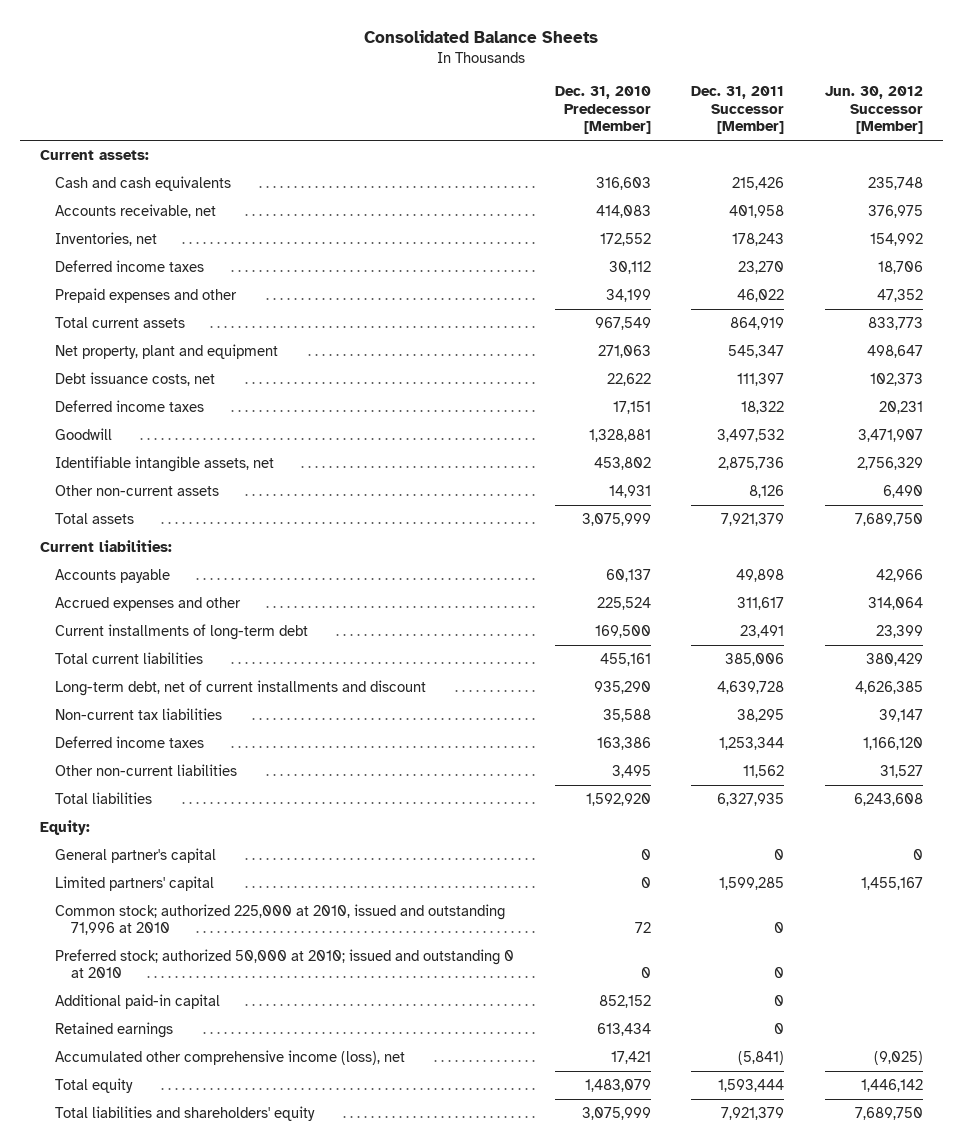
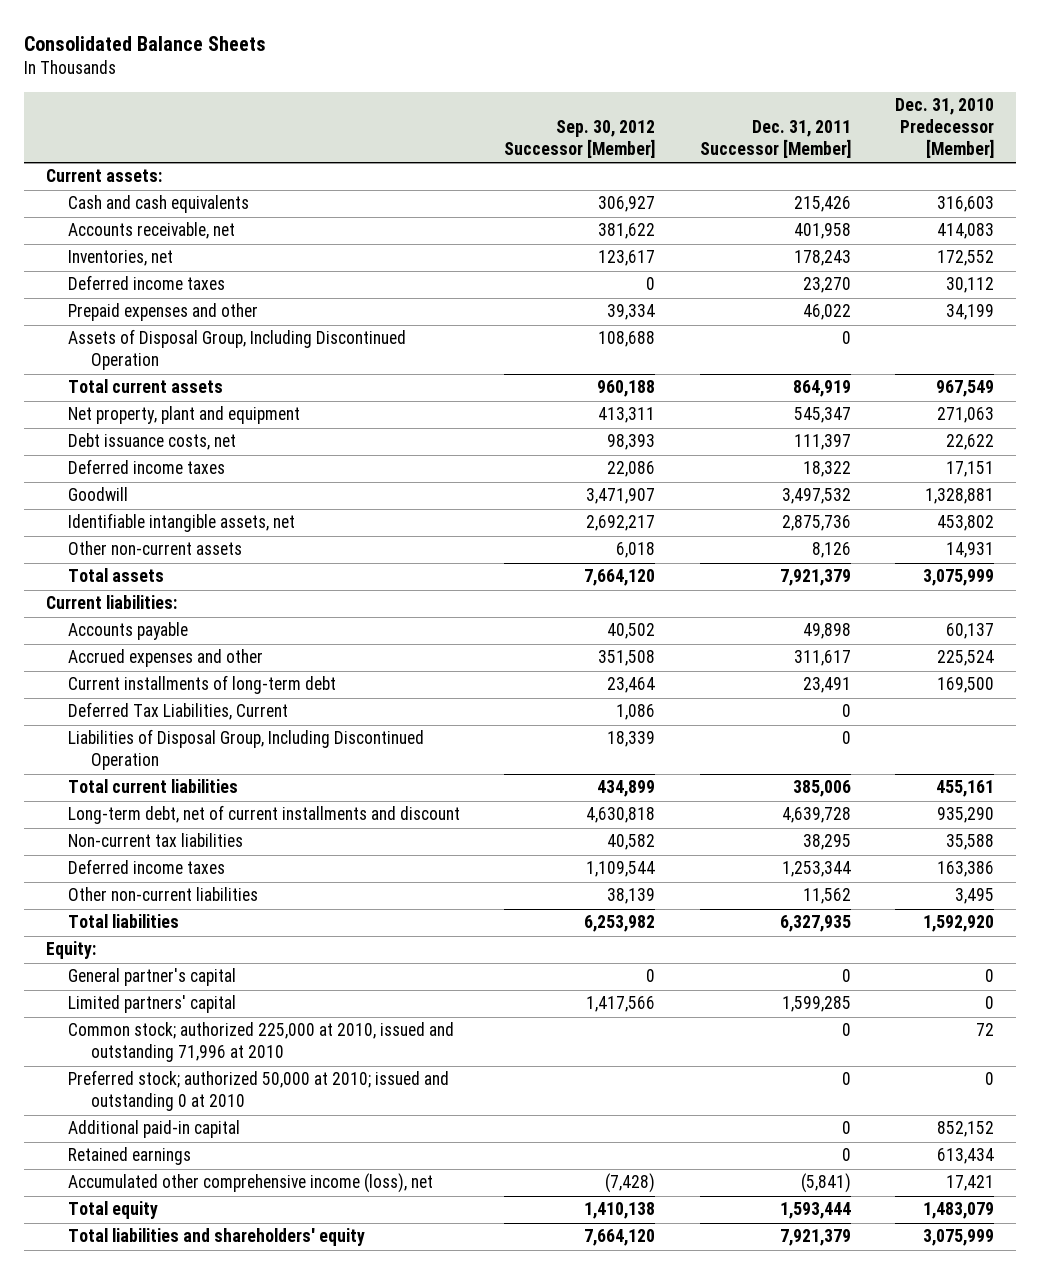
- | Dec. 31, 2010 Predecessor [Member] | Dec. 31, 2011 Successor [Member] | Jun. 30, 2012 Successor [Member]
+ | Sep. 30, 2012 Successor [Member] | Dec. 31, 2011 Successor [Member] | Dec. 31, 2010 Predecessor [Member]
+ Assets of Disposal Group, Including Discontinued Operation | 108,688 | 0 |
+ Deferred Tax Liabilities, Current | 1,086 | 0 |
+ Liabilities of Disposal Group, Including Discontinued Operation | 18,339 | 0 |

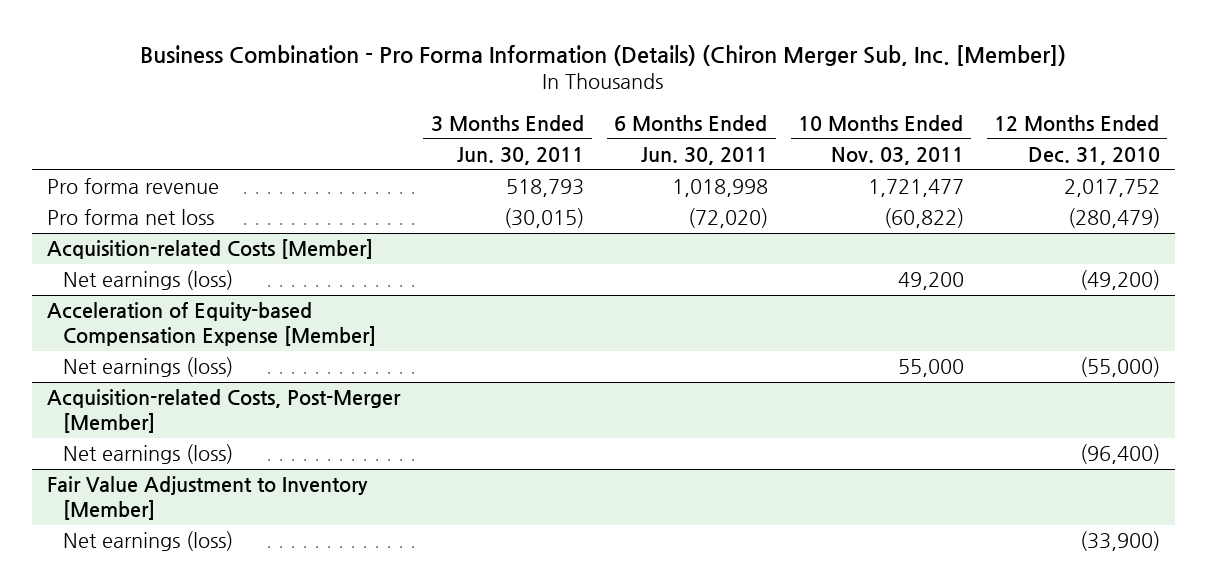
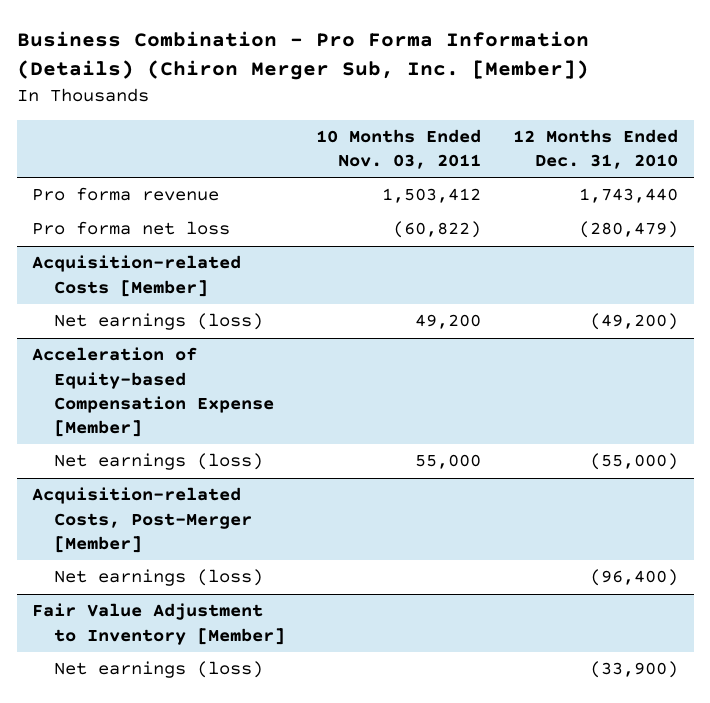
- | 3 Months Ended Jun. 30, 2011 | 6 Months Ended Jun. 30, 2011 | 10 Months Ended Nov. 03, 2011 | 12 Months Ended Dec. 31, 2010
+ | 10 Months Ended Nov. 03, 2011 | 12 Months Ended Dec. 31, 2010
- Pro forma revenue | 518,793 | 1,018,998 | 1,721,477 | 2,017,752
+ Pro forma revenue | 1,503,412 | 1,743,440

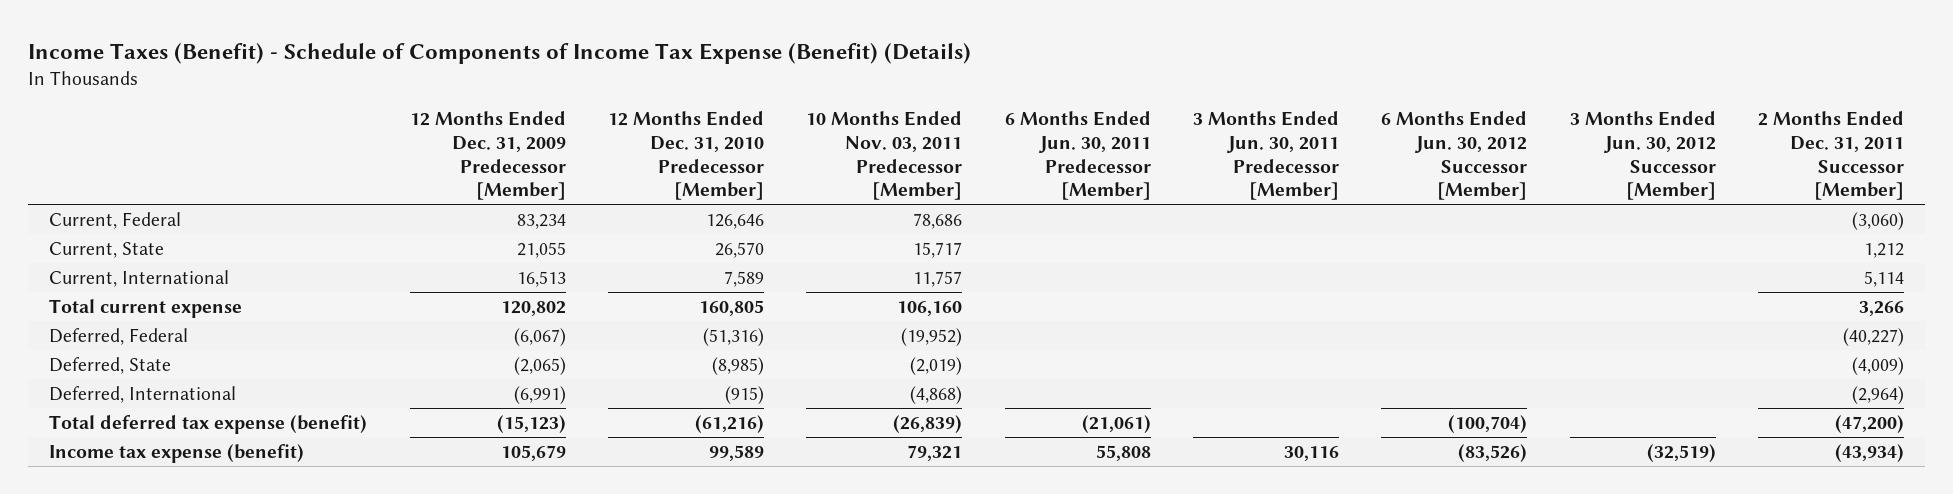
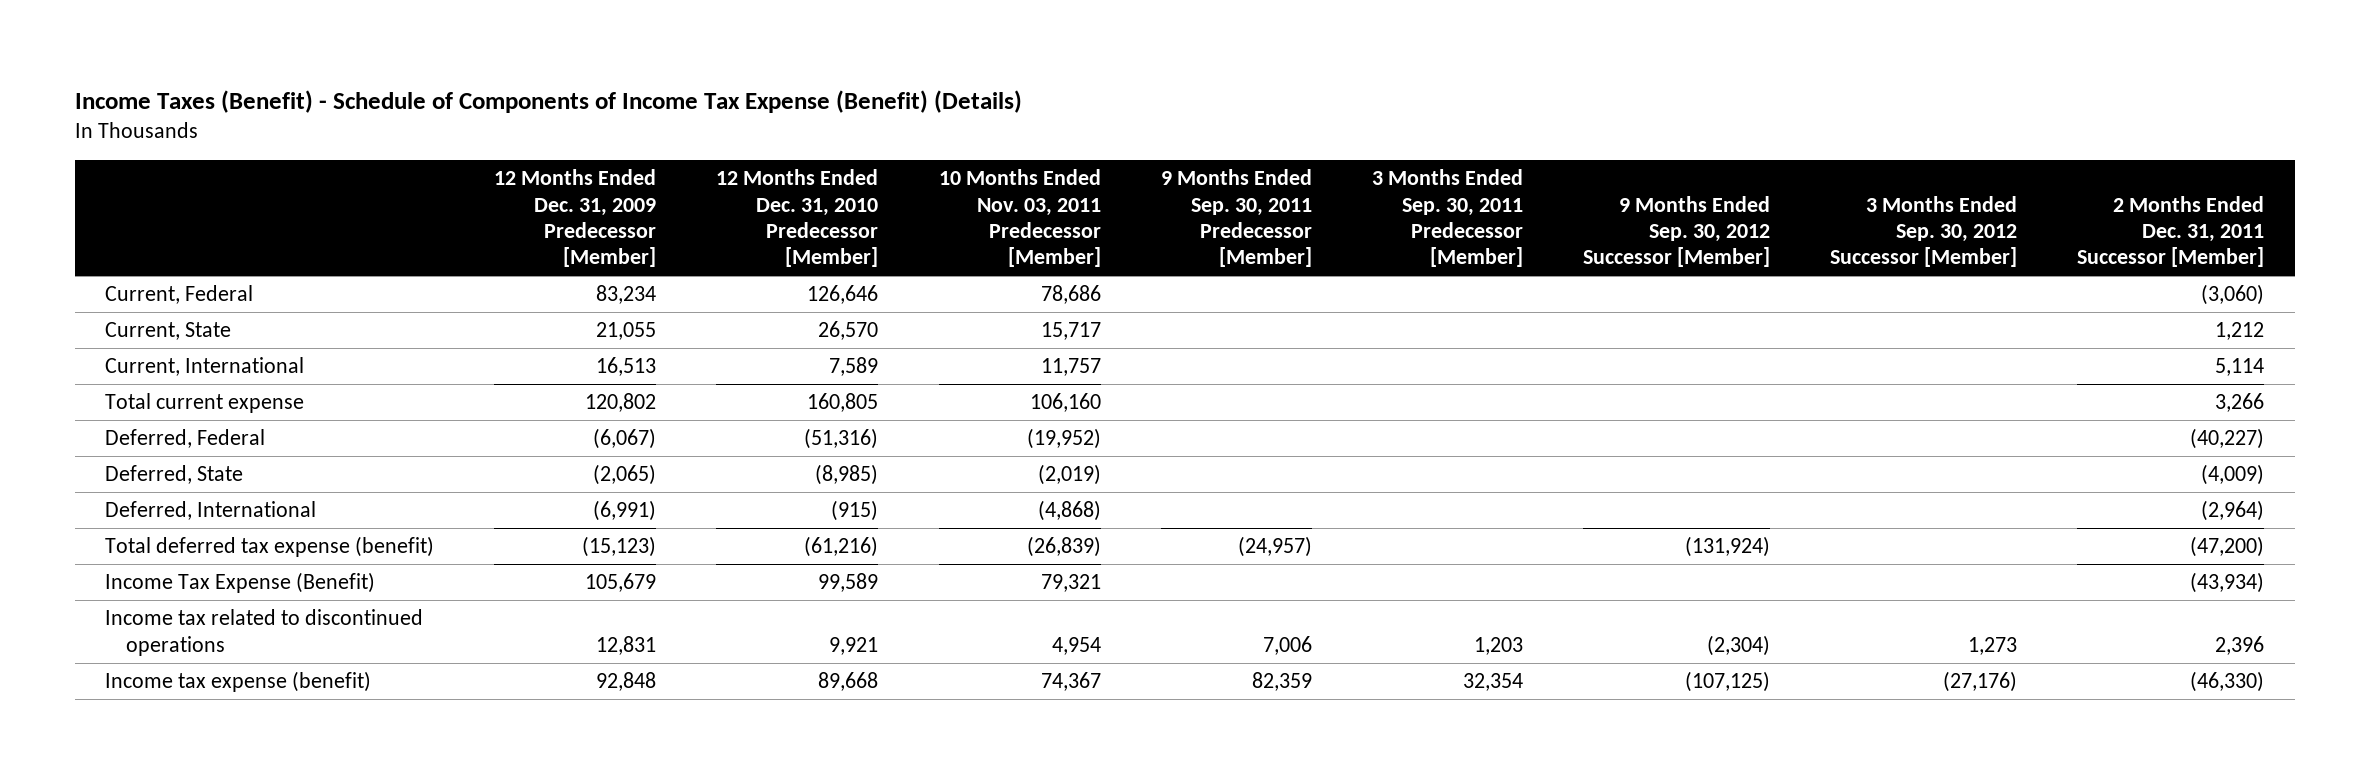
- | 12 Months Ended Dec. 31, 2009 Predecessor [Member] | 12 Months Ended Dec. 31, 2010 Predecessor [Member] | 10 Months Ended Nov. 03, 2011 Predecessor [Member] | 6 Months Ended Jun. 30, 2011 Predecessor [Member] | 3 Months Ended Jun. 30, 2011 Predecessor [Member] | 6 Months Ended Jun. 30, 2012 Successor [Member] | 3 Months Ended Jun. 30, 2012 Successor [Member] | 2 Months Ended Dec. 31, 2011 Successor [Member]
+ | 12 Months Ended Dec. 31, 2009 Predecessor [Member] | 12 Months Ended Dec. 31, 2010 Predecessor [Member] | 10 Months Ended Nov. 03, 2011 Predecessor [Member] | 9 Months Ended Sep. 30, 2011 Predecessor [Member] | 3 Months Ended Sep. 30, 2011 Predecessor [Member] | 9 Months Ended Sep. 30, 2012 Successor [Member] | 3 Months Ended Sep. 30, 2012 Successor [Member] | 2 Months Ended Dec. 31, 2011 Successor [Member]
- Income tax expense (benefit) | 105,679 | 99,589 | 79,321 | 55,808 | 30,116 | (83,526) | (32,519) | (43,934)
+ Income Tax Expense (Benefit) | 105,679 | 99,589 | 79,321 | | | | | (43,934)
+ Income tax related to discontinued operations | 12,831 | 9,921 | 4,954 | 7,006 | 1,203 | (2,304) | 1,273 | 2,396
+ Income tax expense (benefit) | 92,848 | 89,668 | 74,367 | 82,359 | 32,354 | (107,125) | (27,176) | (46,330)

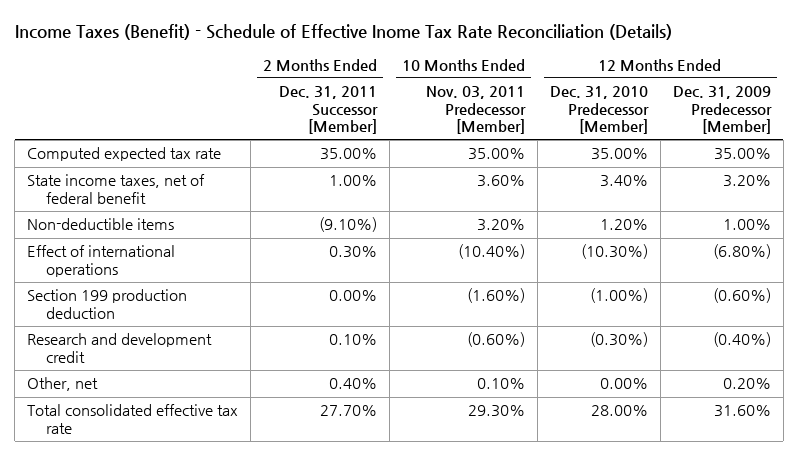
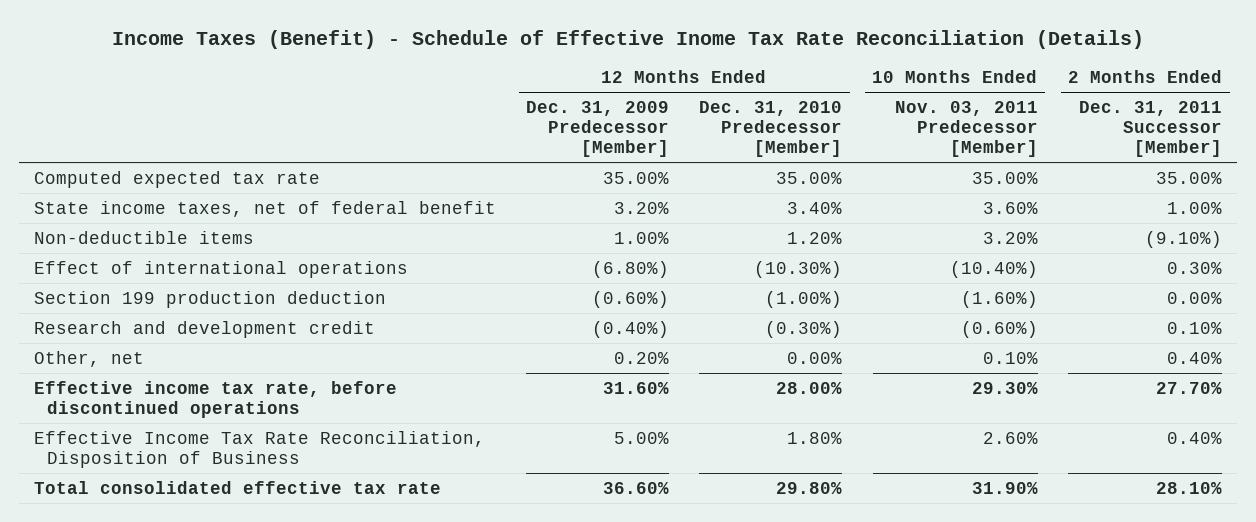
- | 2 Months Ended Dec. 31, 2011 Successor [Member] | 10 Months Ended Nov. 03, 2011 Predecessor [Member] | 12 Months Ended Dec. 31, 2010 Predecessor [Member] | 12 Months Ended Dec. 31, 2009 Predecessor [Member]
+ | 12 Months Ended Dec. 31, 2009 Predecessor [Member] | 12 Months Ended Dec. 31, 2010 Predecessor [Member] | 10 Months Ended Nov. 03, 2011 Predecessor [Member] | 2 Months Ended Dec. 31, 2011 Successor [Member]
- Total consolidated effective tax rate | 27.70% | 29.30% | 28.00% | 31.60%
+ Effective income tax rate, before discontinued operations | 31.60% | 28.00% | 29.30% | 27.70%
+ Effective Income Tax Rate Reconciliation, Disposition of Business | 5.00% | 1.80% | 2.60% | 0.40%
+ Total consolidated effective tax rate | 36.60% | 29.80% | 31.90% | 28.10%

